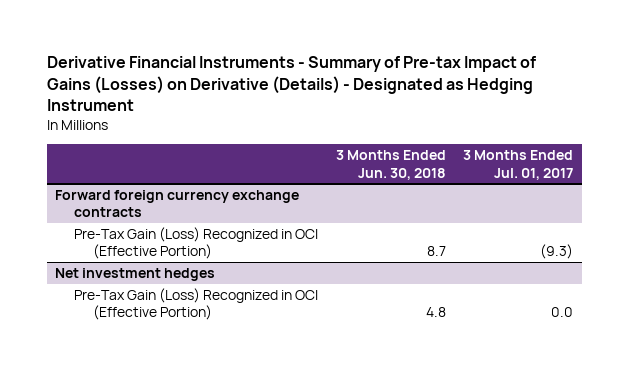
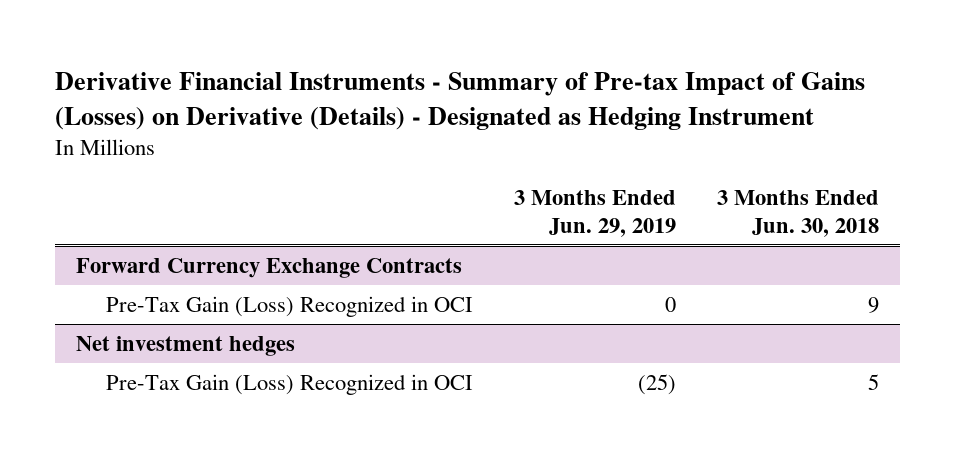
- | 3 Months Ended Jun. 30, 2018 | 3 Months Ended Jul. 01, 2017
+ | 3 Months Ended Jun. 29, 2019 | 3 Months Ended Jun. 30, 2018
- Forward foreign currency exchange contracts
- Pre-Tax Gain (Loss) Recognized in OCI (Effective Portion) | 8.7 | (9.3)
+ Forward Currency Exchange Contracts
+ Pre-Tax Gain (Loss) Recognized in OCI | 0 | 9
@ Net investment hedges
- Pre-Tax Gain (Loss) Recognized in OCI (Effective Portion) | 4.8 | 0.0
+ Pre-Tax Gain (Loss) Recognized in OCI | (25) | 5

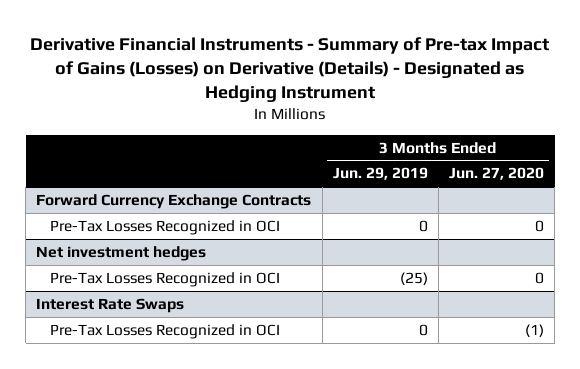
- | 3 Months Ended Jun. 29, 2019 | 3 Months Ended Jun. 30, 2018
+ | 3 Months Ended Jun. 29, 2019 | 3 Months Ended Jun. 27, 2020
@ Forward Currency Exchange Contracts
- Pre-Tax Gain (Loss) Recognized in OCI | 0 | 9
+ Pre-Tax Losses Recognized in OCI | 0 | 0
@ Net investment hedges
- Pre-Tax Gain (Loss) Recognized in OCI | (25) | 5
+ Pre-Tax Losses Recognized in OCI | (25) | 0
+ Interest Rate Swaps
+ Pre-Tax Losses Recognized in OCI | 0 | (1)

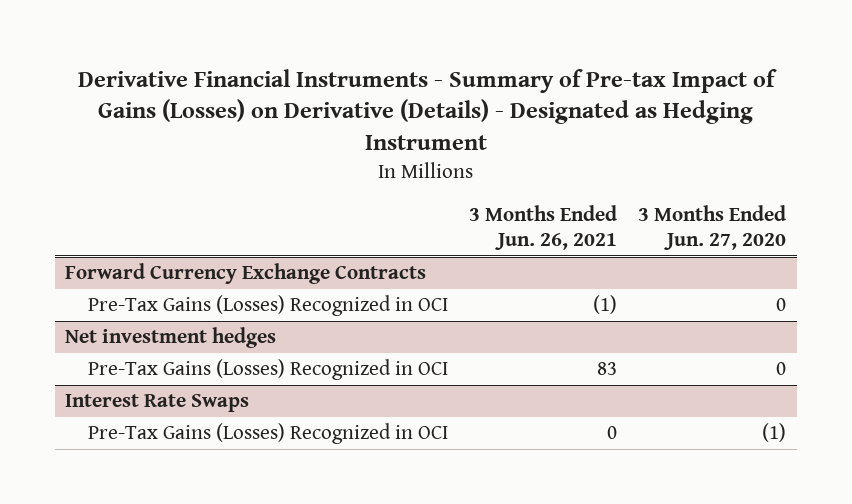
- | 3 Months Ended Jun. 29, 2019 | 3 Months Ended Jun. 27, 2020
+ | 3 Months Ended Jun. 26, 2021 | 3 Months Ended Jun. 27, 2020
@ Forward Currency Exchange Contracts
- Pre-Tax Losses Recognized in OCI | 0 | 0
+ Pre-Tax Gains (Losses) Recognized in OCI | (1) | 0
@ Net investment hedges
- Pre-Tax Losses Recognized in OCI | (25) | 0
+ Pre-Tax Gains (Losses) Recognized in OCI | 83 | 0
@ Interest Rate Swaps
- Pre-Tax Losses Recognized in OCI | 0 | (1)
+ Pre-Tax Gains (Losses) Recognized in OCI | 0 | (1)

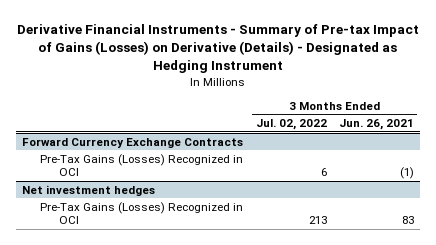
- | 3 Months Ended Jun. 26, 2021 | 3 Months Ended Jun. 27, 2020
+ | 3 Months Ended Jul. 02, 2022 | 3 Months Ended Jun. 26, 2021
- Interest Rate Swaps
- Pre-Tax Gains (Losses) Recognized in OCI | 0 | (1)

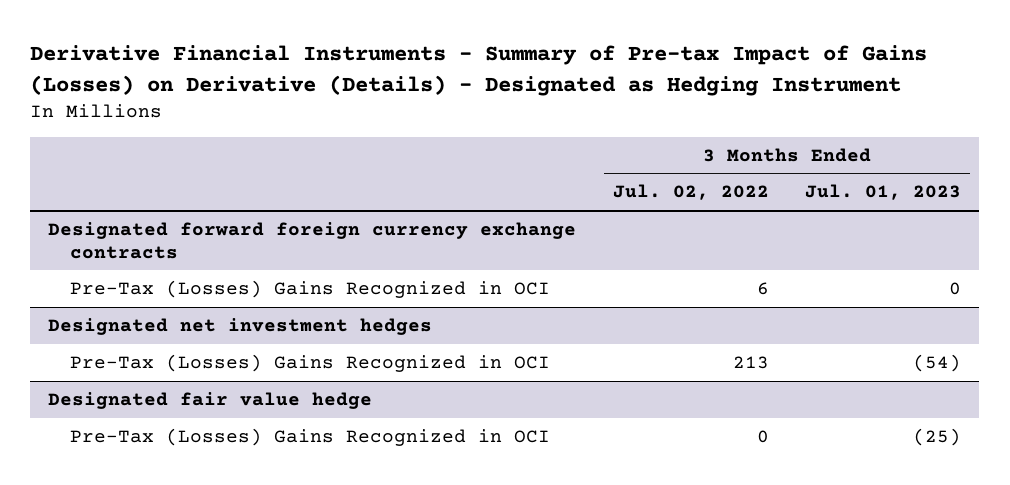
- | 3 Months Ended Jul. 02, 2022 | 3 Months Ended Jun. 26, 2021
+ | 3 Months Ended Jul. 02, 2022 | 3 Months Ended Jul. 01, 2023
- Forward Currency Exchange Contracts
- Pre-Tax Gains (Losses) Recognized in OCI | 6 | (1)
- Net investment hedges
- Pre-Tax Gains (Losses) Recognized in OCI | 213 | 83
+ Designated forward foreign currency exchange contracts
+ Pre-Tax (Losses) Gains Recognized in OCI | 6 | 0
+ Designated net investment hedges
+ Pre-Tax (Losses) Gains Recognized in OCI | 213 | (54)
+ Designated fair value hedge
+ Pre-Tax (Losses) Gains Recognized in OCI | 0 | (25)

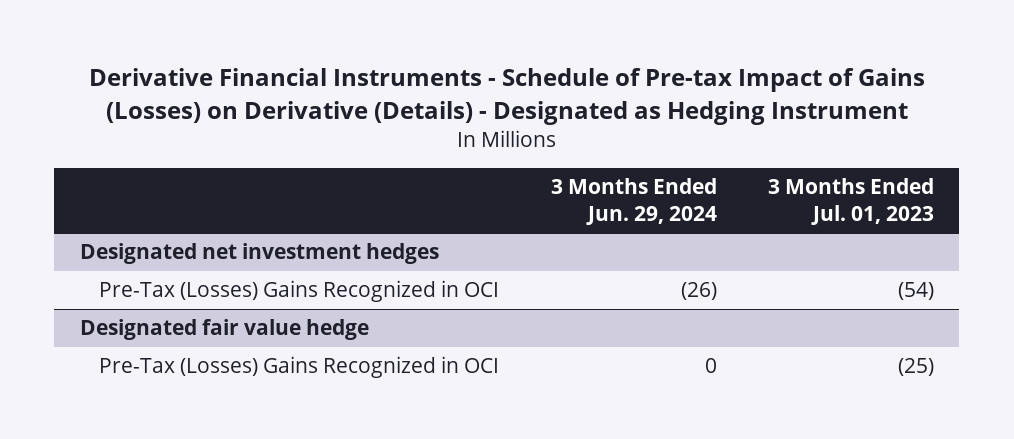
- Derivative Financial Instruments - Summary of Pre-tax Impact of Gains (Losses) on Derivative (Details) - Designated as Hedging Instrument
+ Derivative Financial Instruments - Schedule of Pre-tax Impact of Gains (Losses) on Derivative (Details) - Designated as Hedging Instrument
- | 3 Months Ended Jul. 02, 2022 | 3 Months Ended Jul. 01, 2023
+ | 3 Months Ended Jun. 29, 2024 | 3 Months Ended Jul. 01, 2023
- Designated forward foreign currency exchange contracts
- Pre-Tax (Losses) Gains Recognized in OCI | 6 | 0

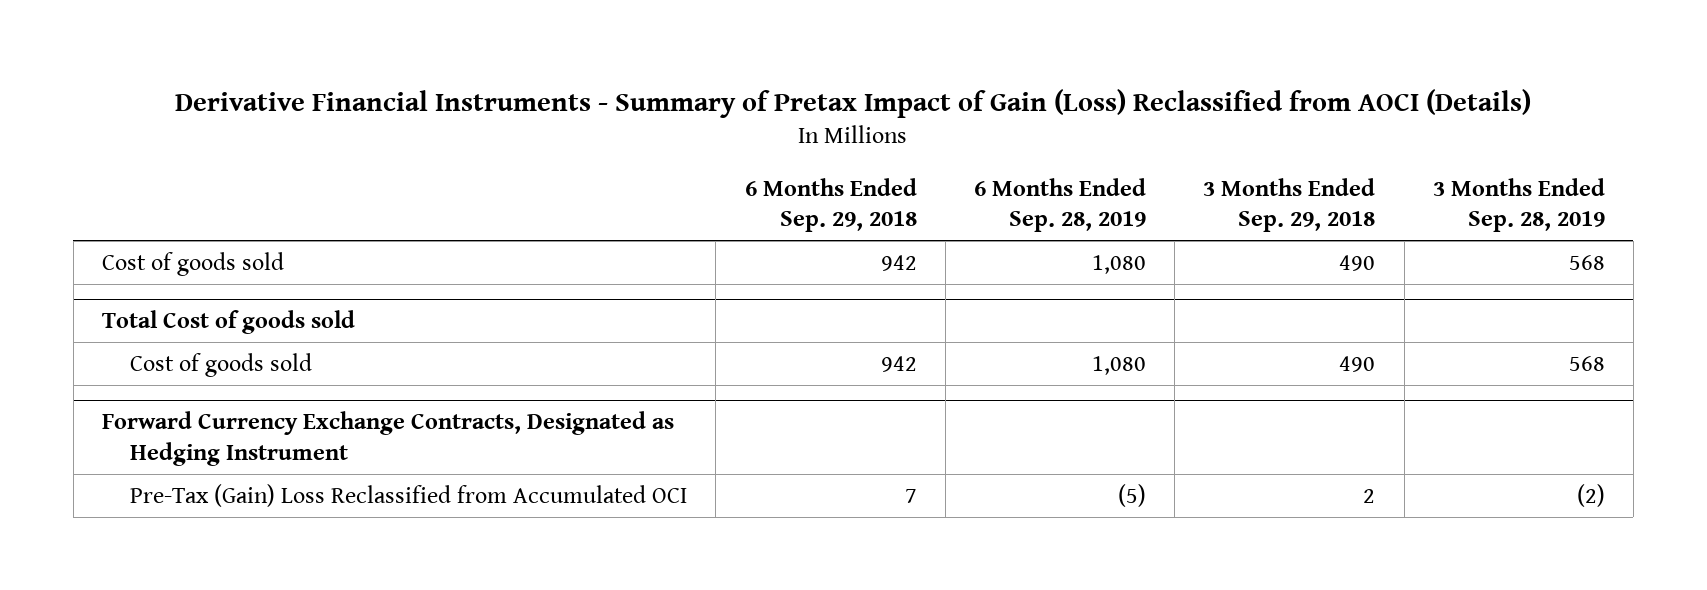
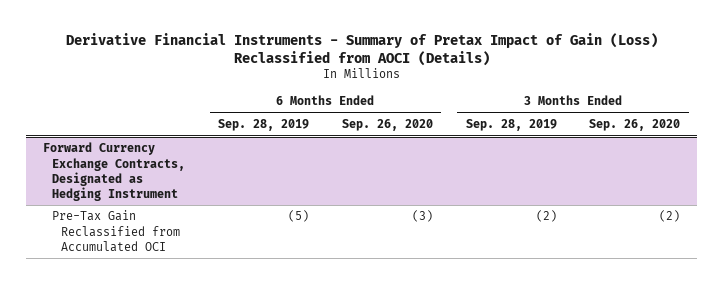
- | 6 Months Ended Sep. 29, 2018 | 6 Months Ended Sep. 28, 2019 | 3 Months Ended Sep. 29, 2018 | 3 Months Ended Sep. 28, 2019
+ | 6 Months Ended Sep. 28, 2019 | 6 Months Ended Sep. 26, 2020 | 3 Months Ended Sep. 28, 2019 | 3 Months Ended Sep. 26, 2020
- Cost of goods sold | 942 | 1,080 | 490 | 568
- Total Cost of goods sold
- Cost of goods sold | 942 | 1,080 | 490 | 568
@ Forward Currency Exchange Contracts, Designated as Hedging Instrument
- Pre-Tax (Gain) Loss Reclassified from Accumulated OCI | 7 | (5) | 2 | (2)
+ Pre-Tax Gain Reclassified from Accumulated OCI | (5) | (3) | (2) | (2)

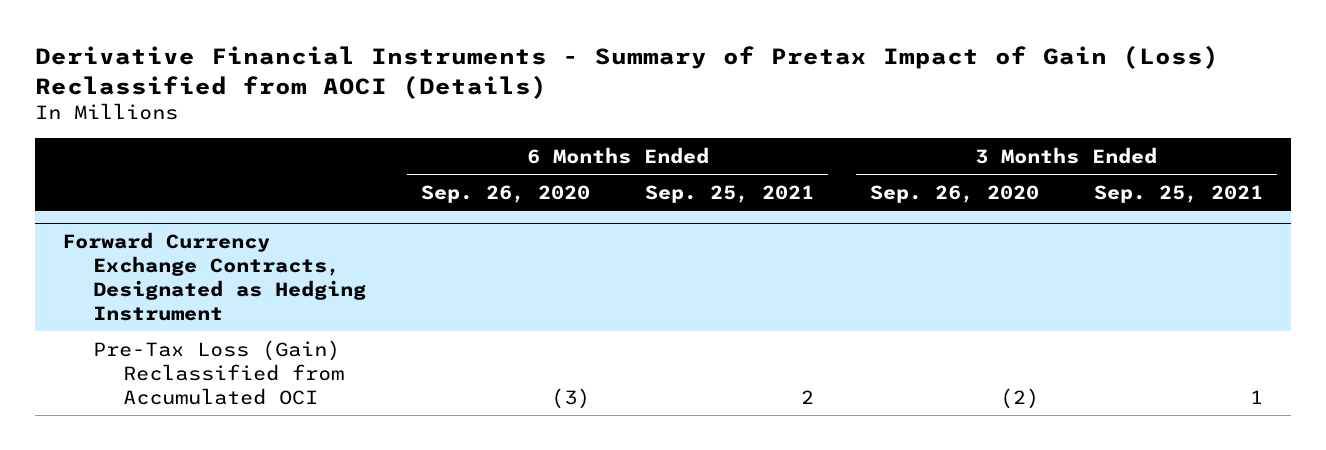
- | 6 Months Ended Sep. 28, 2019 | 6 Months Ended Sep. 26, 2020 | 3 Months Ended Sep. 28, 2019 | 3 Months Ended Sep. 26, 2020
+ | 6 Months Ended Sep. 26, 2020 | 6 Months Ended Sep. 25, 2021 | 3 Months Ended Sep. 26, 2020 | 3 Months Ended Sep. 25, 2021
@ Forward Currency Exchange Contracts, Designated as Hedging Instrument
- Pre-Tax Gain Reclassified from Accumulated OCI | (5) | (3) | (2) | (2)
+ Pre-Tax Loss (Gain) Reclassified from Accumulated OCI | (3) | 2 | (2) | 1

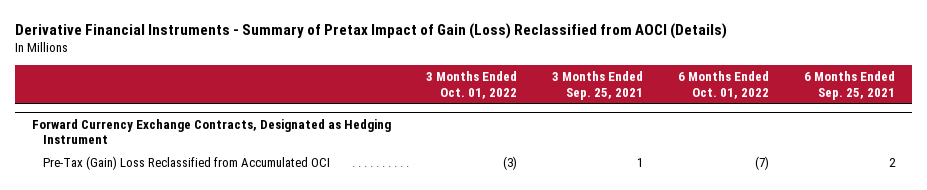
- | 6 Months Ended Sep. 26, 2020 | 6 Months Ended Sep. 25, 2021 | 3 Months Ended Sep. 26, 2020 | 3 Months Ended Sep. 25, 2021
+ | 3 Months Ended Oct. 01, 2022 | 3 Months Ended Sep. 25, 2021 | 6 Months Ended Oct. 01, 2022 | 6 Months Ended Sep. 25, 2021
@ Forward Currency Exchange Contracts, Designated as Hedging Instrument
- Pre-Tax Loss (Gain) Reclassified from Accumulated OCI | (3) | 2 | (2) | 1
+ Pre-Tax (Gain) Loss Reclassified from Accumulated OCI | (3) | 1 | (7) | 2

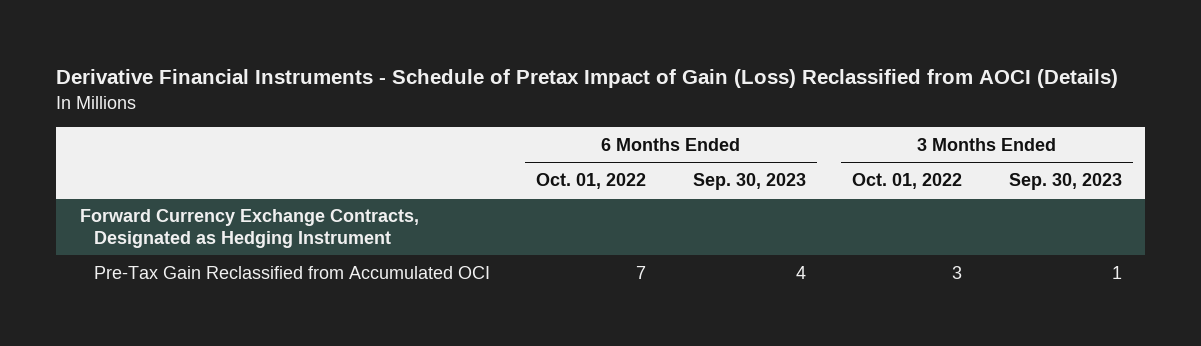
- Derivative Financial Instruments - Summary of Pretax Impact of Gain (Loss) Reclassified from AOCI (Details)
+ Derivative Financial Instruments - Schedule of Pretax Impact of Gain (Loss) Reclassified from AOCI (Details)
- | 3 Months Ended Oct. 01, 2022 | 3 Months Ended Sep. 25, 2021 | 6 Months Ended Oct. 01, 2022 | 6 Months Ended Sep. 25, 2021
+ | 6 Months Ended Oct. 01, 2022 | 6 Months Ended Sep. 30, 2023 | 3 Months Ended Oct. 01, 2022 | 3 Months Ended Sep. 30, 2023
@ Forward Currency Exchange Contracts, Designated as Hedging Instrument
- Pre-Tax (Gain) Loss Reclassified from Accumulated OCI | (3) | 1 | (7) | 2
+ Pre-Tax Gain Reclassified from Accumulated OCI | 7 | 4 | 3 | 1

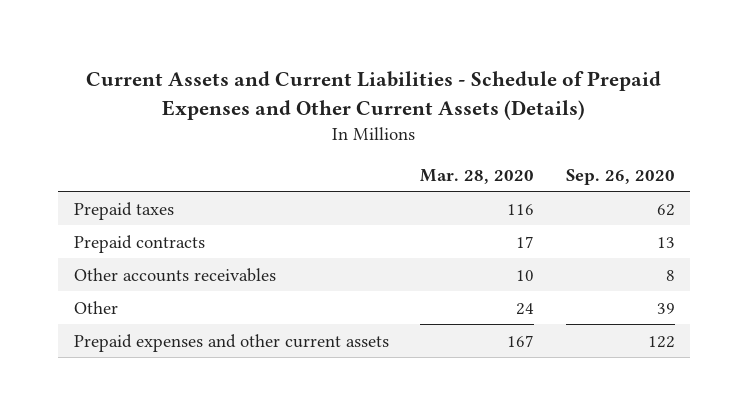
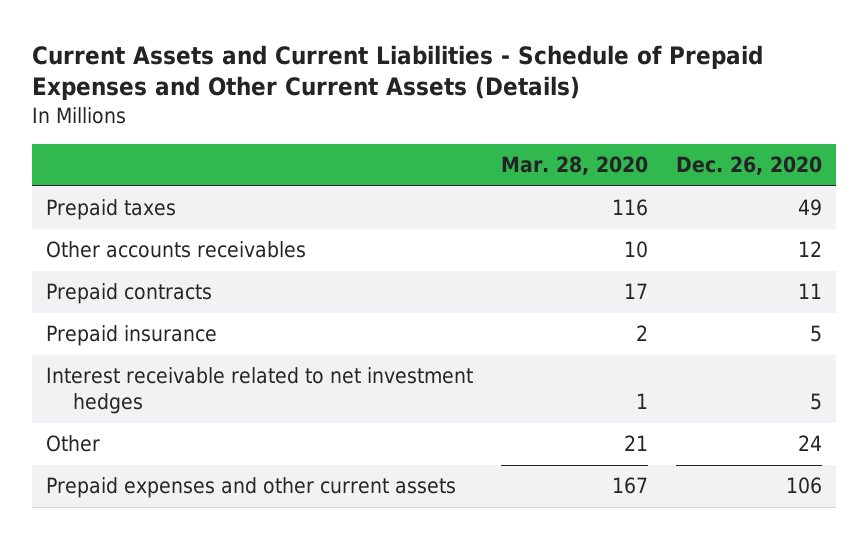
- | Mar. 28, 2020 | Sep. 26, 2020
+ | Mar. 28, 2020 | Dec. 26, 2020
- Other | 24 | 39
moved down: Prepaid contracts | 17 | 11
+ Prepaid insurance | 2 | 5
+ Interest receivable related to net investment hedges | 1 | 5
+ Other | 21 | 24

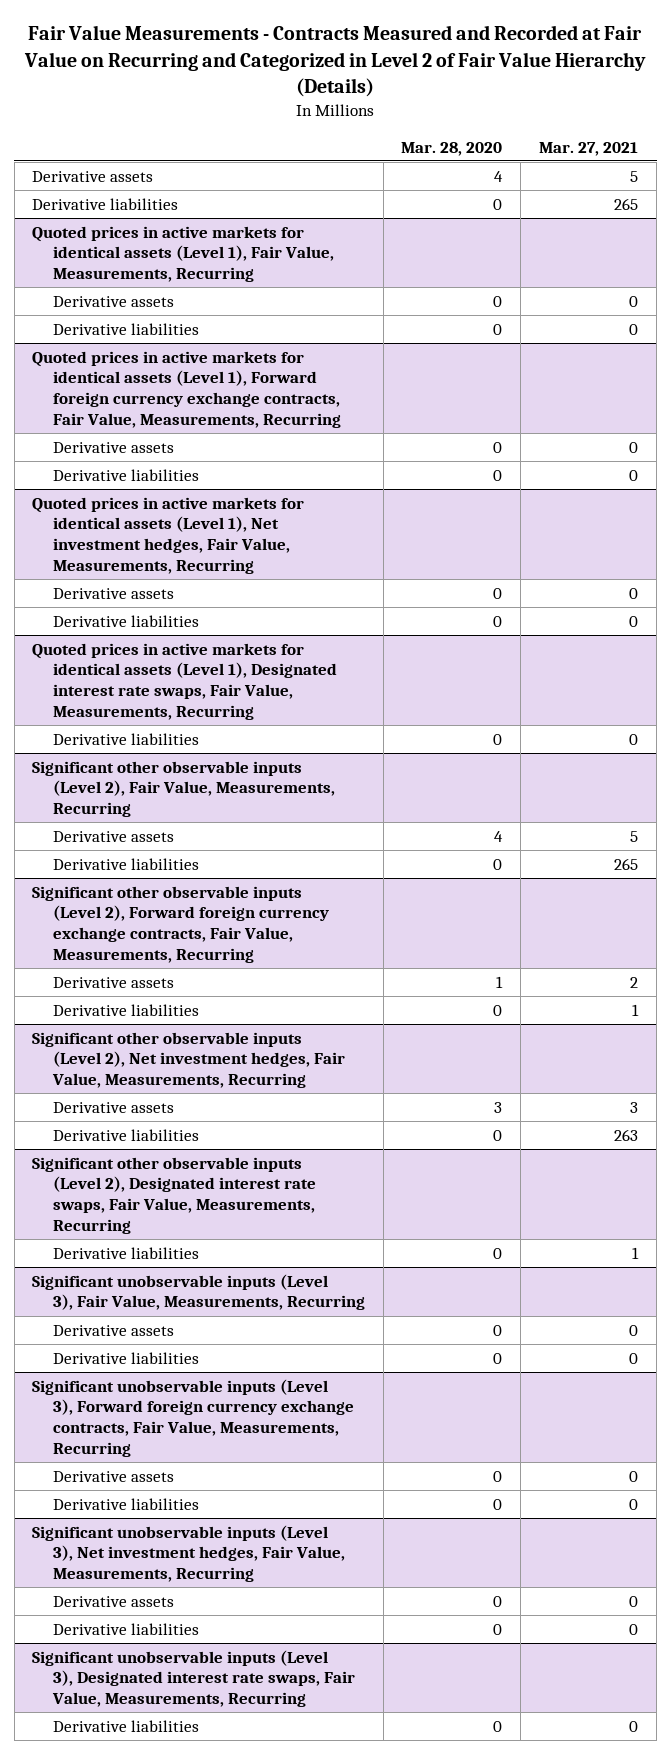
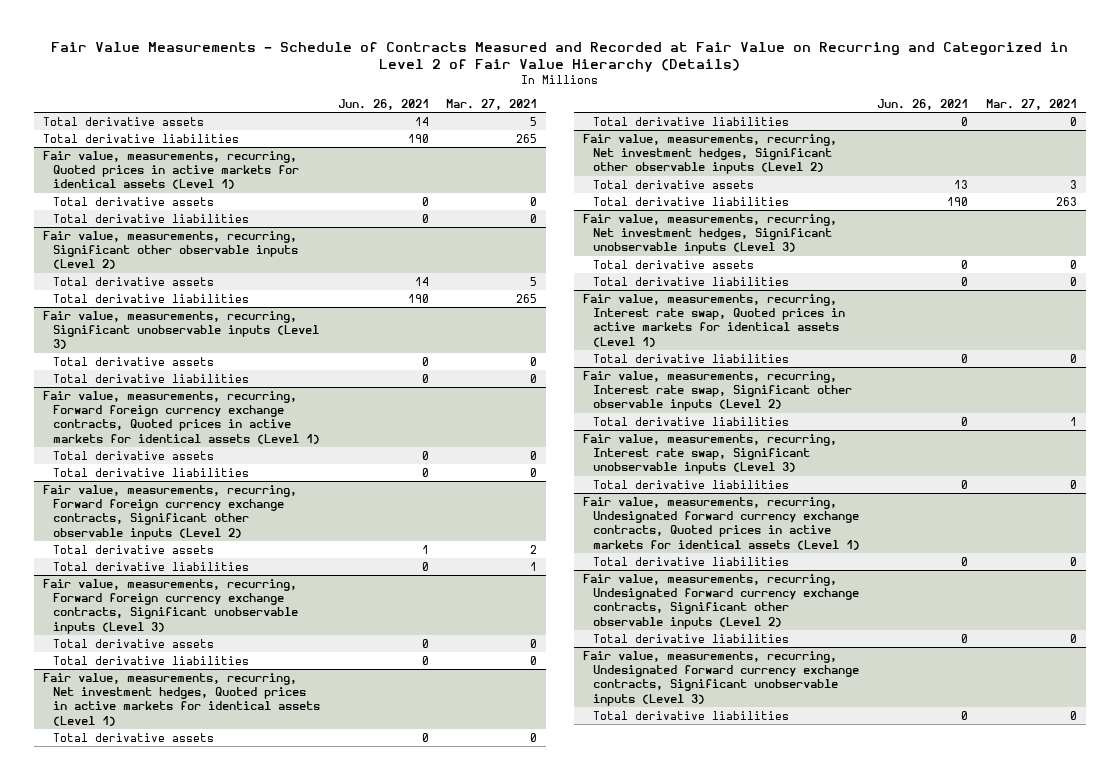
- Fair Value Measurements - Contracts Measured and Recorded at Fair Value on Recurring and Categorized in Level 2 of Fair Value Hierarchy (Details)
+ Fair Value Measurements - Schedule of Contracts Measured and Recorded at Fair Value on Recurring and Categorized in Level 2 of Fair Value Hierarchy (Details)
- | Mar. 28, 2020 | Mar. 27, 2021
+ | Jun. 26, 2021 | Mar. 27, 2021
- Derivative assets | 4 | 5
- Derivative liabilities | 0 | 265
- Quoted prices in active markets for identical assets (Level 1), Fair Value, Measurements, Recurring
- Derivative assets | 0 | 0
- Derivative liabilities | 0 | 0
- Quoted prices in active markets for identical assets (Level 1), Forward foreign currency exchange contracts, Fair Value, Measurements, Recurring
- Derivative assets | 0 | 0
- Derivative liabilities | 0 | 0
- Quoted prices in active markets for identical assets (Level 1), Net investment hedges, Fair Value, Measurements, Recurring
- Derivative assets | 0 | 0
- Derivative liabilities | 0 | 0
- Quoted prices in active markets for identical assets (Level 1), Designated interest rate swaps, Fair Value, Measurements, Recurring
- Derivative liabilities | 0 | 0
- Significant other observable inputs (Level 2), Fair Value, Measurements, Recurring
- Derivative assets | 4 | 5
- Derivative liabilities | 0 | 265
- Significant other observable inputs (Level 2), Forward foreign currency exchange contracts, Fair Value, Measurements, Recurring
- Derivative assets | 1 | 2
- Derivative liabilities | 0 | 1
- Significant other observable inputs (Level 2), Net investment hedges, Fair Value, Measurements, Recurring
- Derivative assets | 3 | 3
- Derivative liabilities | 0 | 263
- Significant other observable inputs (Level 2), Designated interest rate swaps, Fair Value, Measurements, Recurring
- Derivative liabilities | 0 | 1
- Significant unobservable inputs (Level 3), Fair Value, Measurements, Recurring
- Derivative assets | 0 | 0
- Derivative liabilities | 0 | 0
- Significant unobservable inputs (Level 3), Forward foreign currency exchange contracts, Fair Value, Measurements, Recurring
- Derivative assets | 0 | 0
- Derivative liabilities | 0 | 0
- Significant unobservable inputs (Level 3), Net investment hedges, Fair Value, Measurements, Recurring
- Derivative assets | 0 | 0
- Derivative liabilities | 0 | 0
- Significant unobservable inputs (Level 3), Designated interest rate swaps, Fair Value, Measurements, Recurring
- Derivative liabilities | 0 | 0
+ Total derivative assets | 14 | 5
+ Total derivative liabilities | 190 | 265
+ Fair value, measurements, recurring, Quoted prices in active markets for identical assets (Level 1)
+ Total derivative assets | 0 | 0
+ Total derivative liabilities | 0 | 0
+ Fair value, measurements, recurring, Significant other observable inputs (Level 2)
+ Total derivative assets | 14 | 5
+ Total derivative liabilities | 190 | 265
+ Fair value, measurements, recurring, Significant unobservable inputs (Level 3)
+ Total derivative assets | 0 | 0
+ Total derivative liabilities | 0 | 0
+ Fair value, measurements, recurring, Forward foreign currency exchange contracts, Quoted prices in active markets for identical assets (Level 1)
+ Total derivative assets | 0 | 0
+ Total derivative liabilities | 0 | 0
+ Fair value, measurements, recurring, Forward foreign currency exchange contracts, Significant other observable inputs (Level 2)
+ Total derivative assets | 1 | 2
+ Total derivative liabilities | 0 | 1
+ Fair value, measurements, recurring, Forward foreign currency exchange contracts, Significant unobservable inputs (Level 3)
+ Total derivative assets | 0 | 0
+ Total derivative liabilities | 0 | 0
+ Fair value, measurements, recurring, Net investment hedges, Quoted prices in active markets for identical assets (Level 1)
+ Total derivative assets | 0 | 0
+ Total derivative liabilities | 0 | 0
+ Fair value, measurements, recurring, Net investment hedges, Significant other observable inputs (Level 2)
+ Total derivative assets | 13 | 3
+ Total derivative liabilities | 190 | 263
+ Fair value, measurements, recurring, Net investment hedges, Significant unobservable inputs (Level 3)
+ Total derivative assets | 0 | 0
+ Total derivative liabilities | 0 | 0
+ Fair value, measurements, recurring, Interest rate swap, Quoted prices in active markets for identical assets (Level 1)
+ Total derivative liabilities | 0 | 0
+ Fair value, measurements, recurring, Interest rate swap, Significant other observable inputs (Level 2)
+ Total derivative liabilities | 0 | 1
+ Fair value, measurements, recurring, Interest rate swap, Significant unobservable inputs (Level 3)
+ Total derivative liabilities | 0 | 0
+ Fair value, measurements, recurring, Undesignated forward currency exchange contracts, Quoted prices in active markets for identical assets (Level 1)
+ Total derivative liabilities | 0 | 0
+ Fair value, measurements, recurring, Undesignated forward currency exchange contracts, Significant other observable inputs (Level 2)
+ Total derivative liabilities | 0 | 0
+ Fair value, measurements, recurring, Undesignated forward currency exchange contracts, Significant unobservable inputs (Level 3)
+ Total derivative liabilities | 0 | 0

